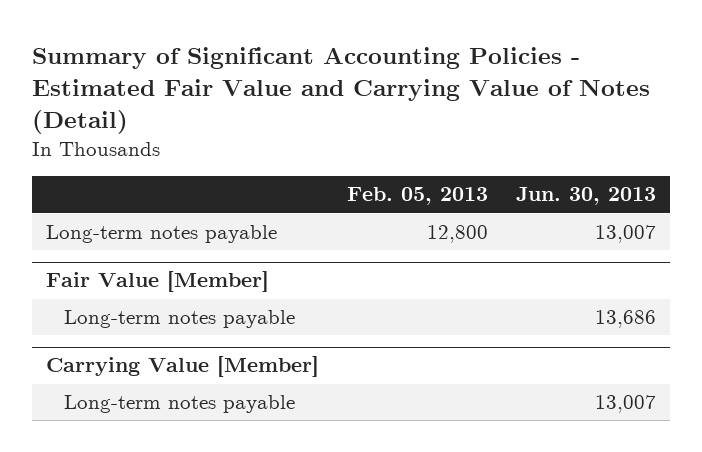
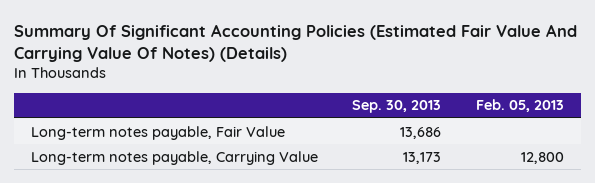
- Summary of Significant Accounting Policies - Estimated Fair Value and Carrying Value of Notes (Detail)
+ Summary Of Significant Accounting Policies (Estimated Fair Value And Carrying Value Of Notes) (Details)
- | Feb. 05, 2013 | Jun. 30, 2013
+ | Sep. 30, 2013 | Feb. 05, 2013
- Long-term notes payable | 12,800 | 13,007
- Fair Value [Member]
- Long-term notes payable | | 13,686
- Carrying Value [Member]
- Long-term notes payable | | 13,007
+ Long-term notes payable, Fair Value | 13,686 |
+ Long-term notes payable, Carrying Value | 13,173 | 12,800

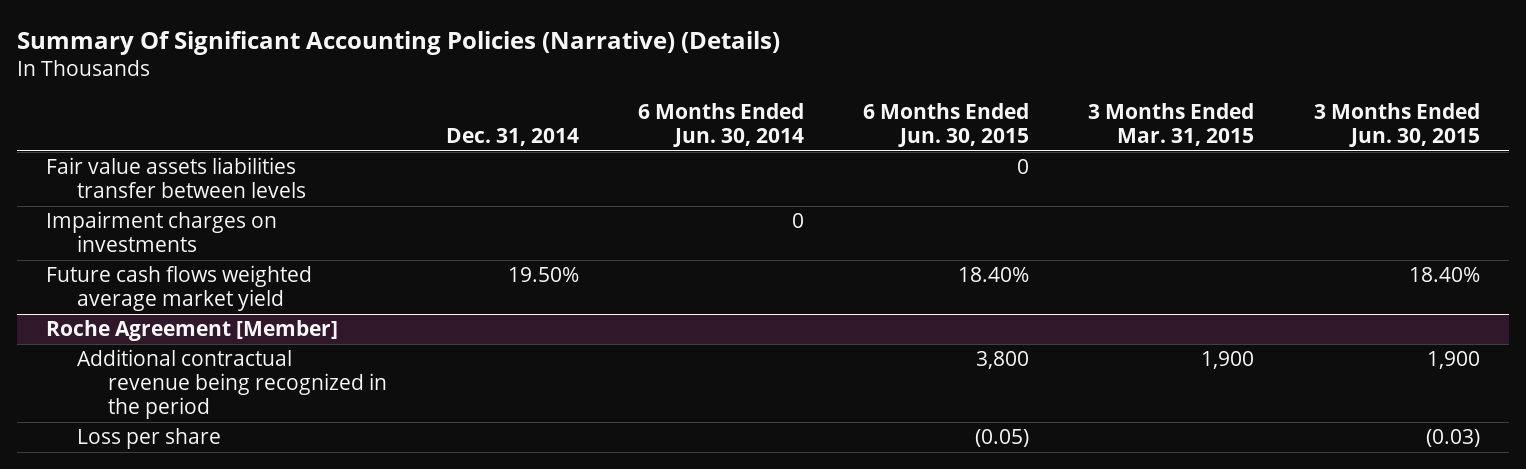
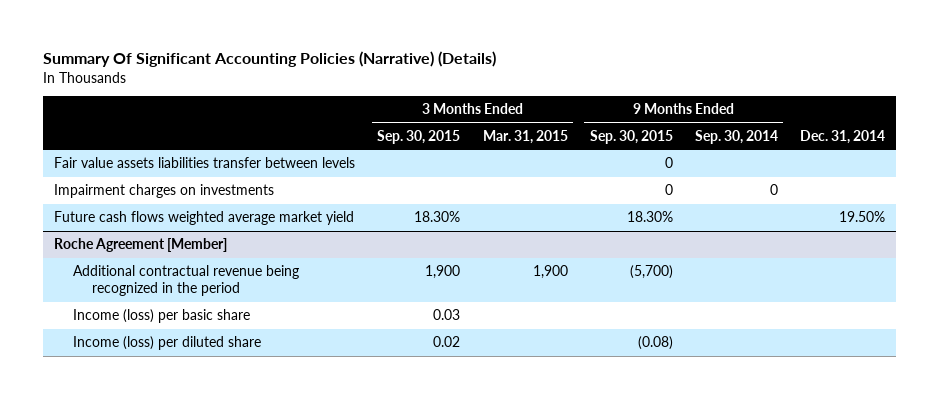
- | Dec. 31, 2014 | 6 Months Ended Jun. 30, 2014 | 6 Months Ended Jun. 30, 2015 | 3 Months Ended Mar. 31, 2015 | 3 Months Ended Jun. 30, 2015
+ | 3 Months Ended Sep. 30, 2015 | 3 Months Ended Mar. 31, 2015 | 9 Months Ended Sep. 30, 2015 | 9 Months Ended Sep. 30, 2014 | Dec. 31, 2014
@ Roche Agreement [Member]
- Loss per share | | | (0.05) | | (0.03)
+ Income (loss) per basic share | 0.03 | | | |
+ Income (loss) per diluted share | 0.02 | | (0.08) | |

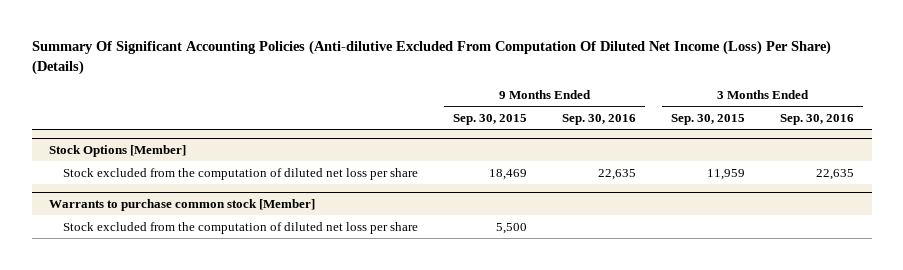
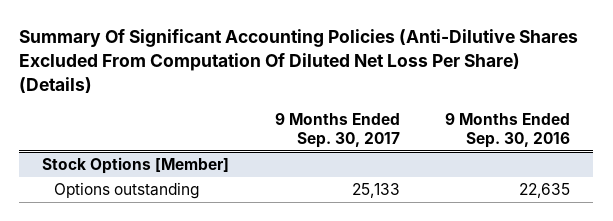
- Summary Of Significant Accounting Policies (Anti-dilutive Excluded From Computation Of Diluted Net Income (Loss) Per Share) (Details)
+ Summary Of Significant Accounting Policies (Anti-Dilutive Shares Excluded From Computation Of Diluted Net Loss Per Share) (Details)
- | 9 Months Ended Sep. 30, 2015 | 9 Months Ended Sep. 30, 2016 | 3 Months Ended Sep. 30, 2015 | 3 Months Ended Sep. 30, 2016
+ | 9 Months Ended Sep. 30, 2017 | 9 Months Ended Sep. 30, 2016
@ Stock Options [Member]
- Stock excluded from the computation of diluted net loss per share | 18,469 | 22,635 | 11,959 | 22,635
- Warrants to purchase common stock [Member]
- Stock excluded from the computation of diluted net loss per share | 5,500 | | |
@ Stock Options [Member]
+ Options outstanding | 25,133 | 22,635

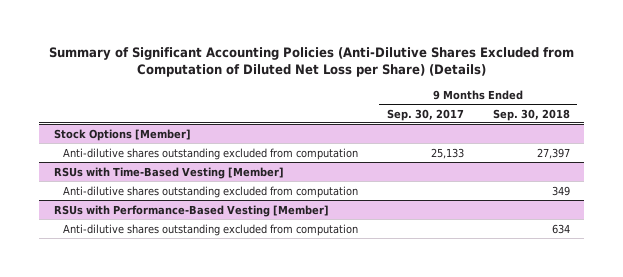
- Summary Of Significant Accounting Policies (Anti-Dilutive Shares Excluded From Computation Of Diluted Net Loss Per Share) (Details)
+ Summary of Significant Accounting Policies (Anti-Dilutive Shares Excluded from Computation of Diluted Net Loss per Share) (Details)
- | 9 Months Ended Sep. 30, 2017 | 9 Months Ended Sep. 30, 2016
+ | 9 Months Ended Sep. 30, 2017 | 9 Months Ended Sep. 30, 2018
@ Stock Options [Member]
- Options outstanding | 25,133 | 22,635
+ Anti-dilutive shares outstanding excluded from computation | 25,133 | 27,397
+ RSUs with Time-Based Vesting [Member]
+ Anti-dilutive shares outstanding excluded from computation | | 349
+ RSUs with Performance-Based Vesting [Member]
+ Anti-dilutive shares outstanding excluded from computation | | 634

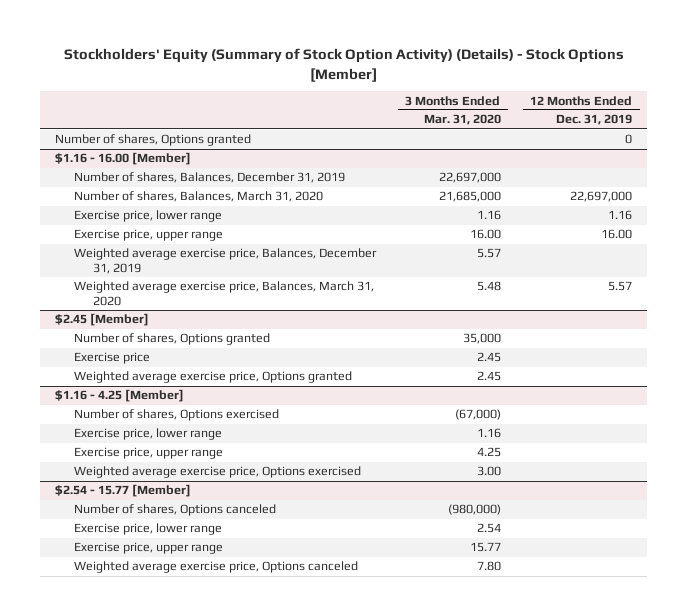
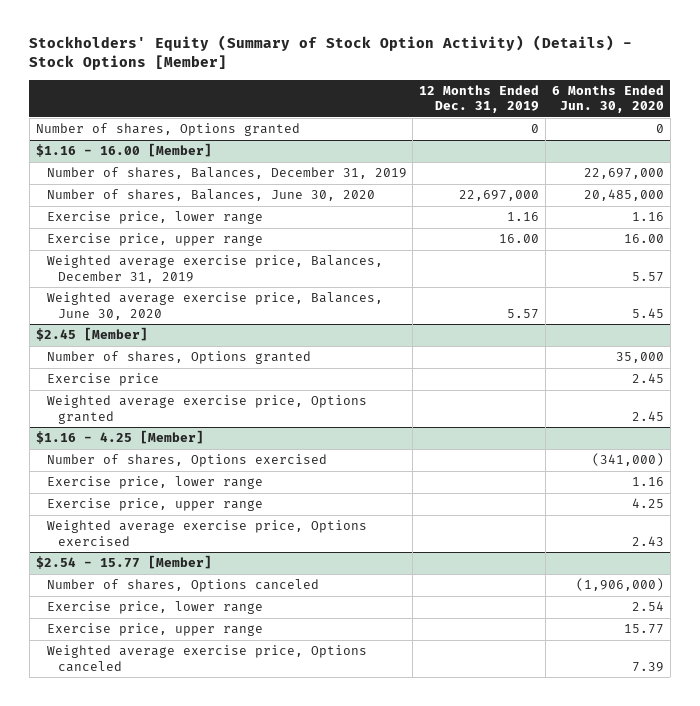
- | 3 Months Ended Mar. 31, 2020 | 12 Months Ended Dec. 31, 2019
+ | 12 Months Ended Dec. 31, 2019 | 6 Months Ended Jun. 30, 2020
@ $1.16 - 16.00 [Member]
- Number of shares, Balances, March 31, 2020 | 21,685,000 | 22,697,000
+ Number of shares, Balances, June 30, 2020 | 22,697,000 | 20,485,000
- Weighted average exercise price, Balances, March 31, 2020 | 5.48 | 5.57
+ Weighted average exercise price, Balances, June 30, 2020 | 5.57 | 5.45

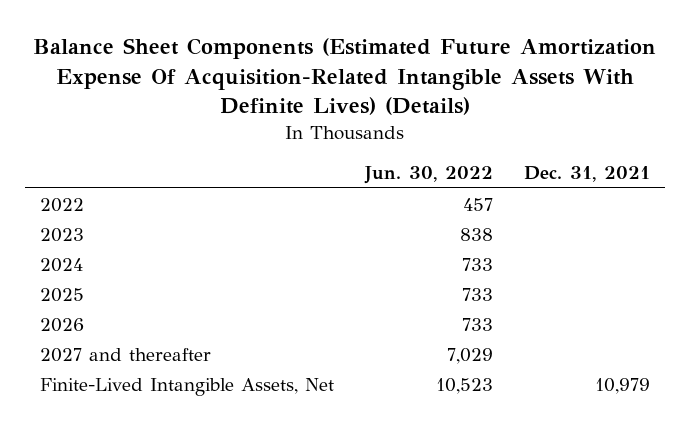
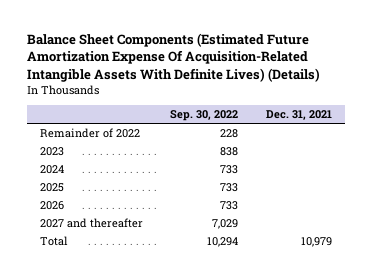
- | Jun. 30, 2022 | Dec. 31, 2021
+ | Sep. 30, 2022 | Dec. 31, 2021
- 2022 | 457 |
+ Remainder of 2022 | 228 |
- Finite-Lived Intangible Assets, Net | 10,523 | 10,979
+ Total | 10,294 | 10,979

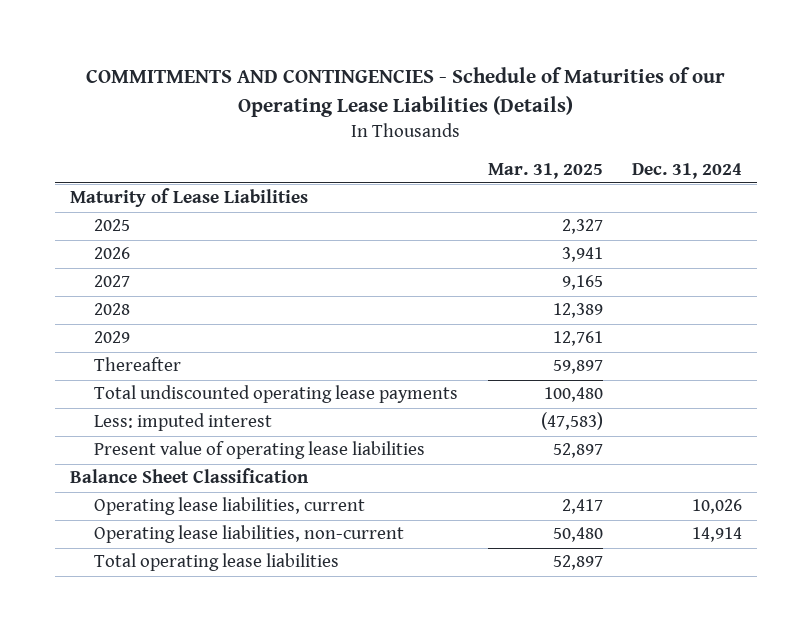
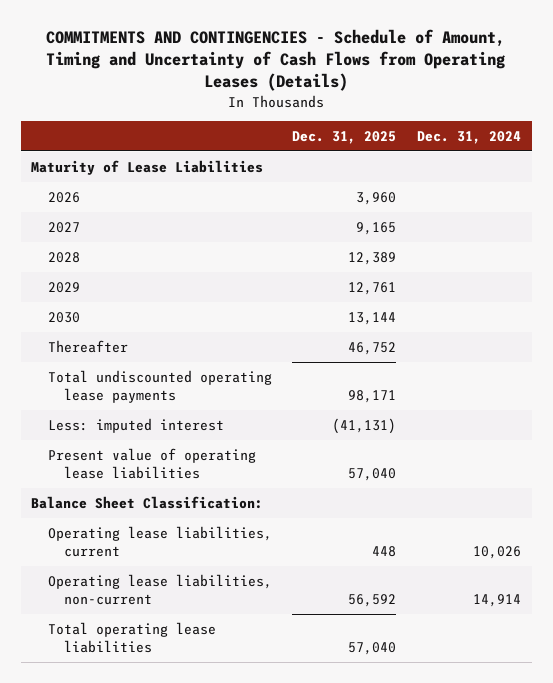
- COMMITMENTS AND CONTINGENCIES - Schedule of Maturities of our Operating Lease Liabilities (Details)
+ COMMITMENTS AND CONTINGENCIES - Schedule of Amount, Timing and Uncertainty of Cash Flows from Operating Leases (Details)
- | Mar. 31, 2025 | Dec. 31, 2024
+ | Dec. 31, 2025 | Dec. 31, 2024
- 2025 | 2,327 |
+ 2030 | 13,144 |
- Balance Sheet Classification
+ Balance Sheet Classification:

